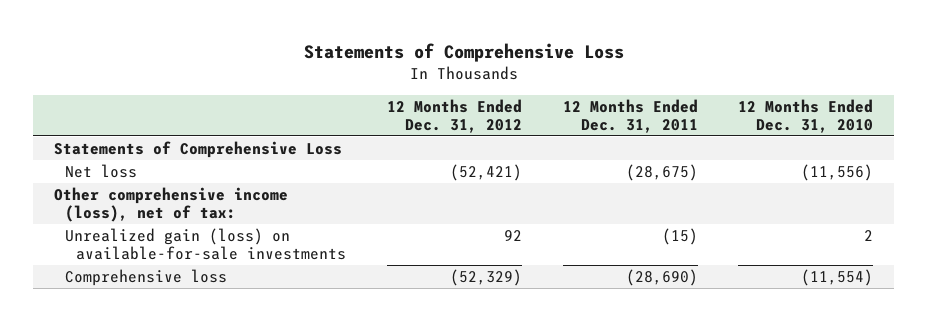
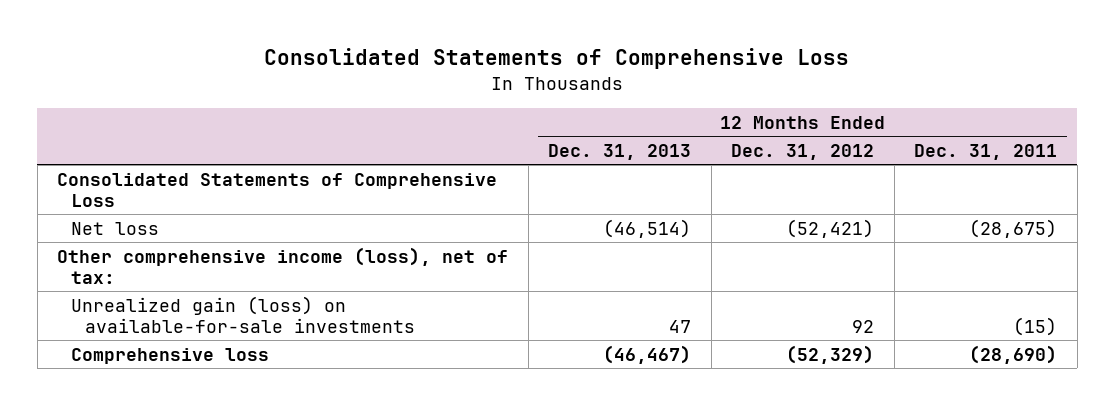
- Statements of Comprehensive Loss
+ Consolidated Statements of Comprehensive Loss
- | 12 Months Ended Dec. 31, 2012 | 12 Months Ended Dec. 31, 2011 | 12 Months Ended Dec. 31, 2010
+ | 12 Months Ended Dec. 31, 2013 | 12 Months Ended Dec. 31, 2012 | 12 Months Ended Dec. 31, 2011
- Statements of Comprehensive Loss
+ Consolidated Statements of Comprehensive Loss

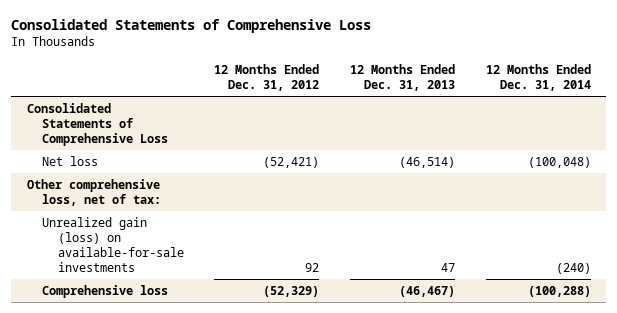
- | 12 Months Ended Dec. 31, 2013 | 12 Months Ended Dec. 31, 2012 | 12 Months Ended Dec. 31, 2011
+ | 12 Months Ended Dec. 31, 2012 | 12 Months Ended Dec. 31, 2013 | 12 Months Ended Dec. 31, 2014
- Other comprehensive income (loss), net of tax:
+ Other comprehensive loss, net of tax:

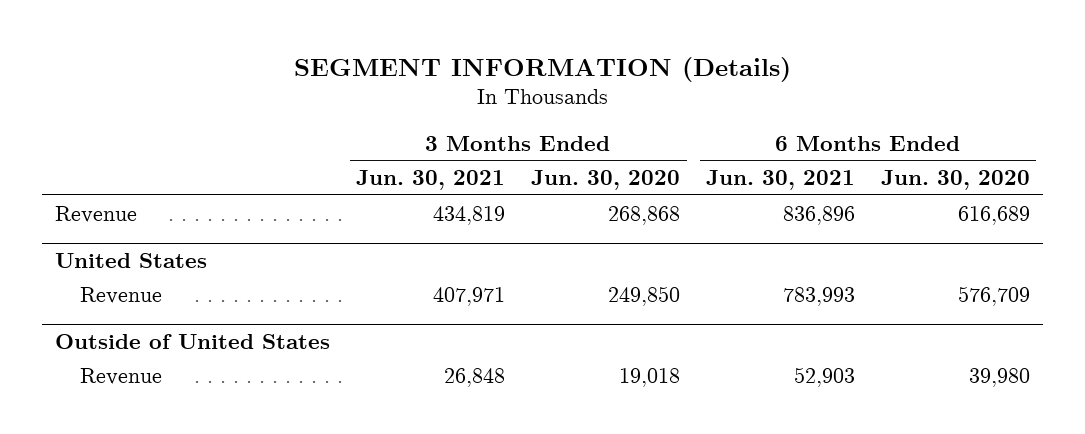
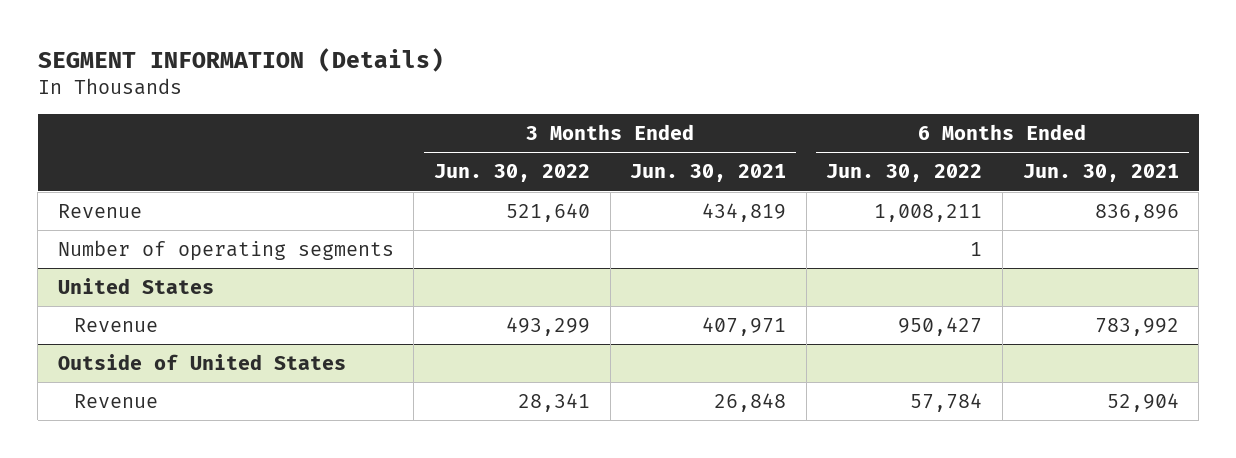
- | 3 Months Ended Jun. 30, 2021 | 3 Months Ended Jun. 30, 2020 | 6 Months Ended Jun. 30, 2021 | 6 Months Ended Jun. 30, 2020
+ | 3 Months Ended Jun. 30, 2022 | 3 Months Ended Jun. 30, 2021 | 6 Months Ended Jun. 30, 2022 | 6 Months Ended Jun. 30, 2021
+ Number of operating segments | | | 1 |
@ United States
- Revenue | 407,971 | 249,850 | 783,993 | 576,709
+ Revenue | 493,299 | 407,971 | 950,427 | 783,992
@ Outside of United States
- Revenue | 26,848 | 19,018 | 52,903 | 39,980
+ Revenue | 28,341 | 26,848 | 57,784 | 52,904

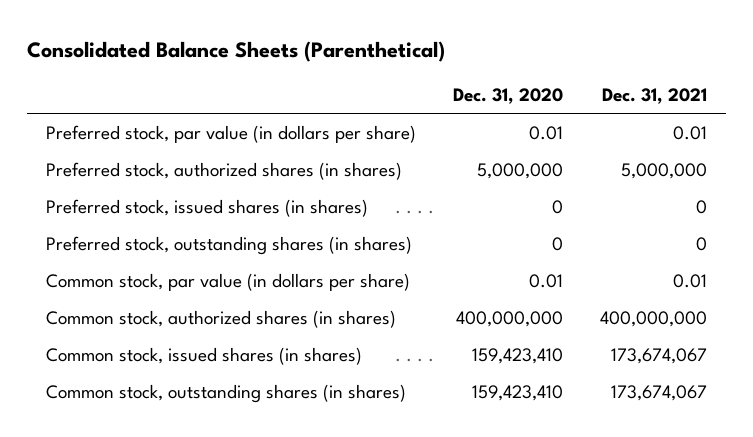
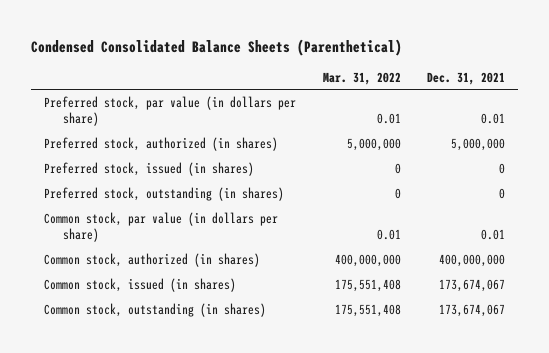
- Consolidated Balance Sheets (Parenthetical)
+ Condensed Consolidated Balance Sheets (Parenthetical)
- | Dec. 31, 2020 | Dec. 31, 2021
+ | Mar. 31, 2022 | Dec. 31, 2021
- Preferred stock, authorized shares (in shares) | 5,000,000 | 5,000,000
- Preferred stock, issued shares (in shares) | 0 | 0
- Preferred stock, outstanding shares (in shares) | 0 | 0
+ Preferred stock, authorized (in shares) | 5,000,000 | 5,000,000
+ Preferred stock, issued (in shares) | 0 | 0
+ Preferred stock, outstanding (in shares) | 0 | 0
- Common stock, authorized shares (in shares) | 400,000,000 | 400,000,000
- Common stock, issued shares (in shares) | 159,423,410 | 173,674,067
- Common stock, outstanding shares (in shares) | 159,423,410 | 173,674,067
+ Common stock, authorized (in shares) | 400,000,000 | 400,000,000
+ Common stock, issued (in shares) | 175,551,408 | 173,674,067
+ Common stock, outstanding (in shares) | 175,551,408 | 173,674,067

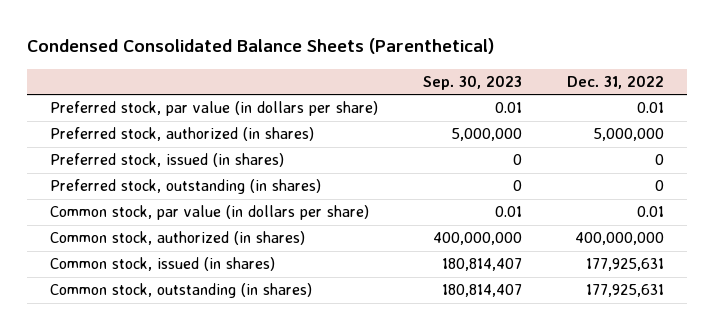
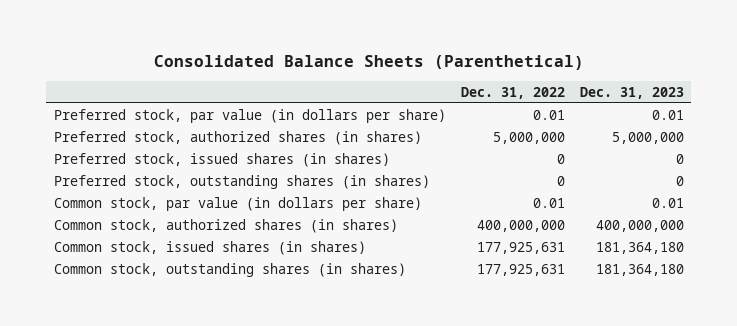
- Condensed Consolidated Balance Sheets (Parenthetical)
+ Consolidated Balance Sheets (Parenthetical)
- | Sep. 30, 2023 | Dec. 31, 2022
+ | Dec. 31, 2022 | Dec. 31, 2023
- Preferred stock, authorized (in shares) | 5,000,000 | 5,000,000
- Preferred stock, issued (in shares) | 0 | 0
- Preferred stock, outstanding (in shares) | 0 | 0
+ Preferred stock, authorized shares (in shares) | 5,000,000 | 5,000,000
+ Preferred stock, issued shares (in shares) | 0 | 0
+ Preferred stock, outstanding shares (in shares) | 0 | 0
- Common stock, authorized (in shares) | 400,000,000 | 400,000,000
- Common stock, issued (in shares) | 180,814,407 | 177,925,631
- Common stock, outstanding (in shares) | 180,814,407 | 177,925,631
+ Common stock, authorized shares (in shares) | 400,000,000 | 400,000,000
+ Common stock, issued shares (in shares) | 177,925,631 | 181,364,180
+ Common stock, outstanding shares (in shares) | 177,925,631 | 181,364,180

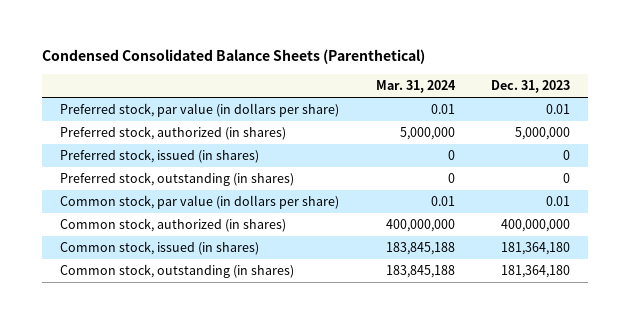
- Consolidated Balance Sheets (Parenthetical)
+ Condensed Consolidated Balance Sheets (Parenthetical)
- | Dec. 31, 2022 | Dec. 31, 2023
+ | Mar. 31, 2024 | Dec. 31, 2023
- Preferred stock, authorized shares (in shares) | 5,000,000 | 5,000,000
- Preferred stock, issued shares (in shares) | 0 | 0
- Preferred stock, outstanding shares (in shares) | 0 | 0
+ Preferred stock, authorized (in shares) | 5,000,000 | 5,000,000
+ Preferred stock, issued (in shares) | 0 | 0
+ Preferred stock, outstanding (in shares) | 0 | 0
- Common stock, authorized shares (in shares) | 400,000,000 | 400,000,000
- Common stock, issued shares (in shares) | 177,925,631 | 181,364,180
- Common stock, outstanding shares (in shares) | 177,925,631 | 181,364,180
+ Common stock, authorized (in shares) | 400,000,000 | 400,000,000
+ Common stock, issued (in shares) | 183,845,188 | 181,364,180
+ Common stock, outstanding (in shares) | 183,845,188 | 181,364,180

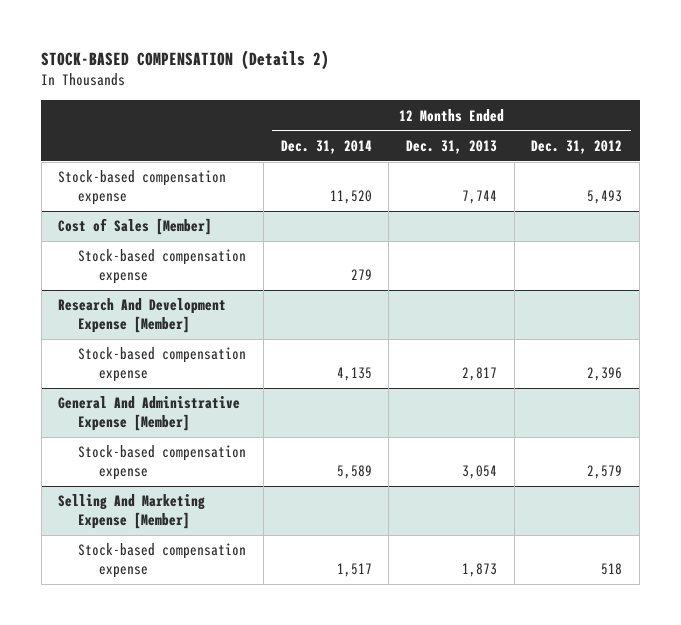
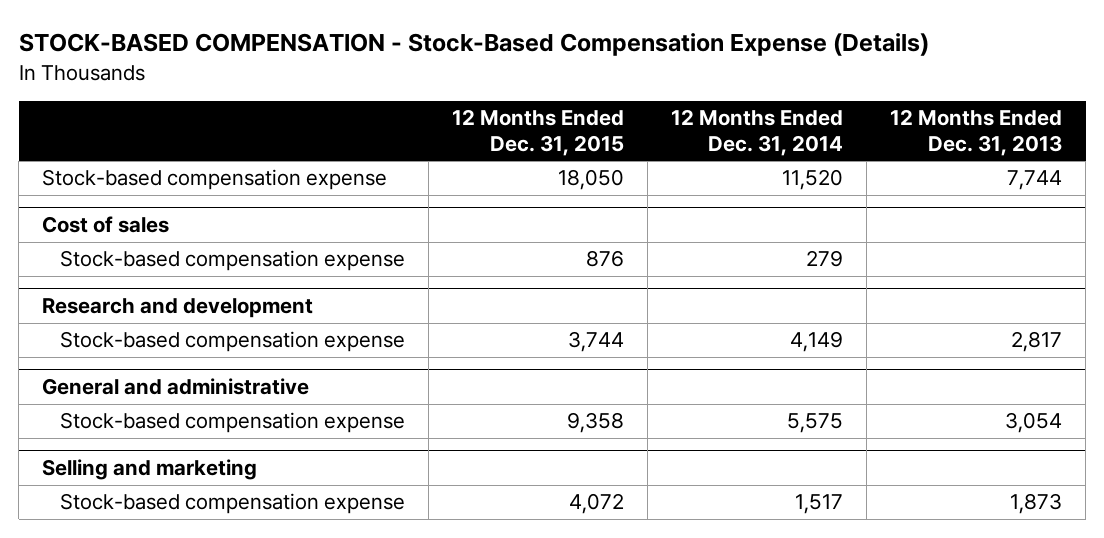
- STOCK-BASED COMPENSATION (Details 2)
+ STOCK-BASED COMPENSATION - Stock-Based Compensation Expense (Details)
- | 12 Months Ended Dec. 31, 2014 | 12 Months Ended Dec. 31, 2013 | 12 Months Ended Dec. 31, 2012
+ | 12 Months Ended Dec. 31, 2015 | 12 Months Ended Dec. 31, 2014 | 12 Months Ended Dec. 31, 2013
- Cost of Sales [Member]
+ Cost of sales
- Research And Development Expense [Member]
- Stock-based compensation expense | 4,135 | 2,817 | 2,396
- General And Administrative Expense [Member]
- Stock-based compensation expense | 5,589 | 3,054 | 2,579
- Selling And Marketing Expense [Member]
+ Research and development
+ Stock-based compensation expense | 3,744 | 4,149 | 2,817
+ General and administrative
+ Stock-based compensation expense | 9,358 | 5,575 | 3,054
+ Selling and marketing

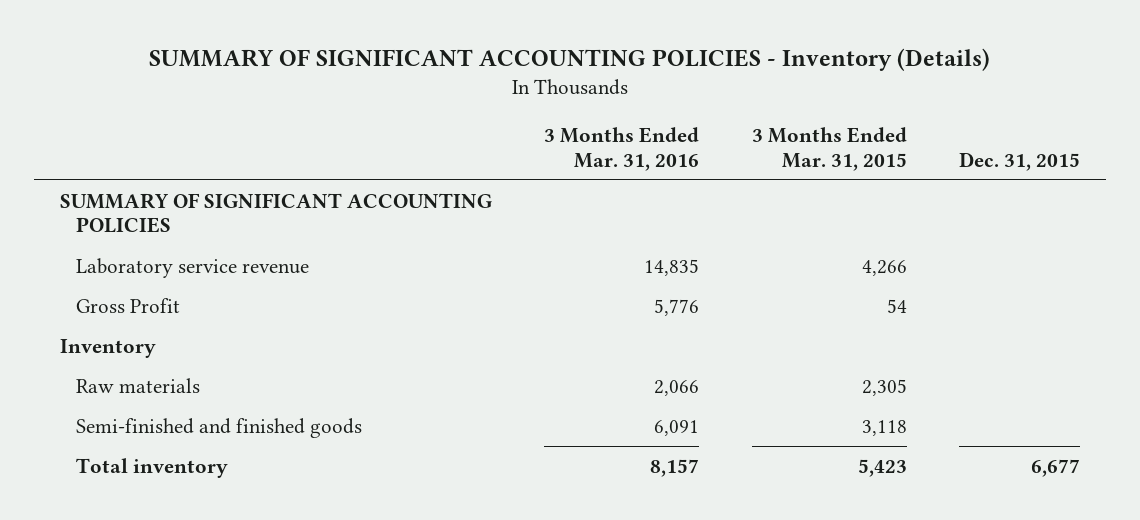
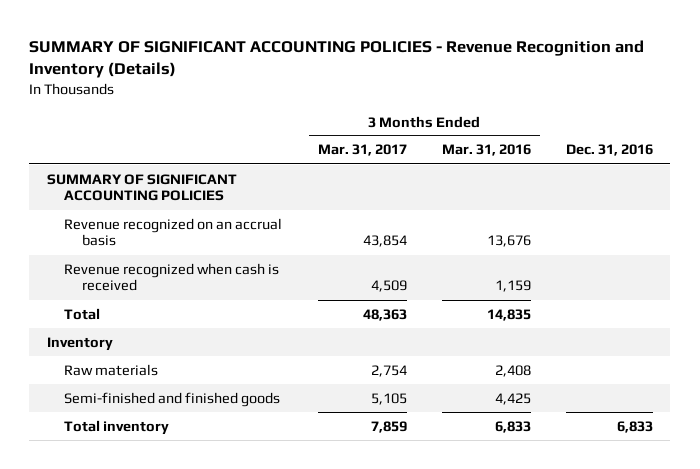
- SUMMARY OF SIGNIFICANT ACCOUNTING POLICIES - Inventory (Details)
+ SUMMARY OF SIGNIFICANT ACCOUNTING POLICIES - Revenue Recognition and Inventory (Details)
- | 3 Months Ended Mar. 31, 2016 | 3 Months Ended Mar. 31, 2015 | Dec. 31, 2015
+ | 3 Months Ended Mar. 31, 2017 | 3 Months Ended Mar. 31, 2016 | Dec. 31, 2016
- Laboratory service revenue | 14,835 | 4,266 |
- Gross Profit | 5,776 | 54 |
+ Revenue recognized on an accrual basis | 43,854 | 13,676 |
+ Revenue recognized when cash is received | 4,509 | 1,159 |
+ Total | 48,363 | 14,835 |
- Raw materials | 2,066 | 2,305 |
- Semi-finished and finished goods | 6,091 | 3,118 |
- Total inventory | 8,157 | 5,423 | 6,677
+ Raw materials | 2,754 | 2,408 |
+ Semi-finished and finished goods | 5,105 | 4,425 |
+ Total inventory | 7,859 | 6,833 | 6,833

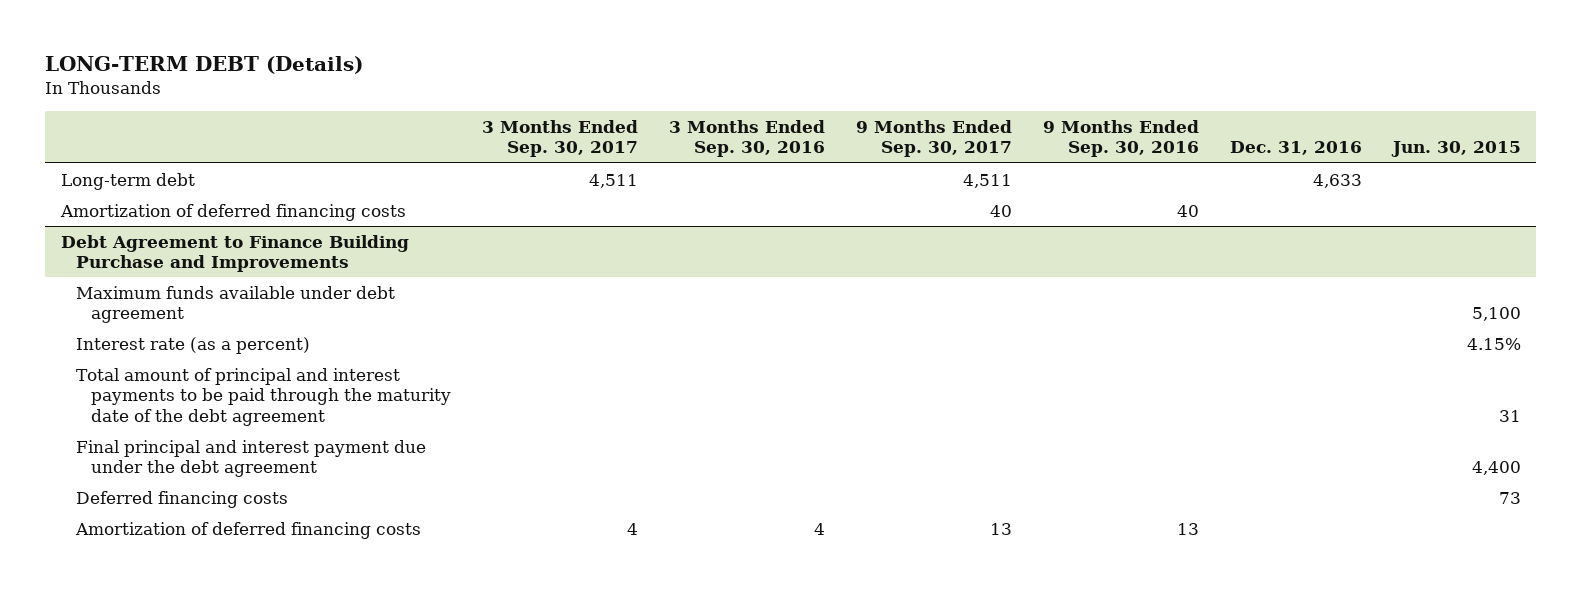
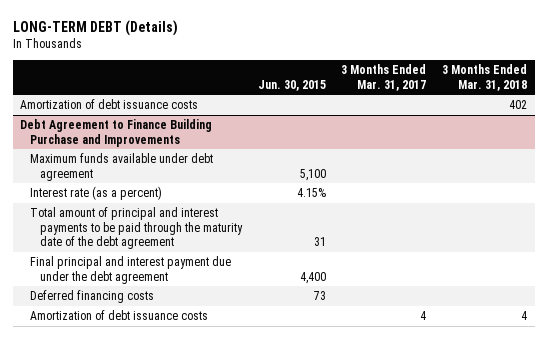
- | 3 Months Ended Sep. 30, 2017 | 3 Months Ended Sep. 30, 2016 | 9 Months Ended Sep. 30, 2017 | 9 Months Ended Sep. 30, 2016 | Dec. 31, 2016 | Jun. 30, 2015
+ | Jun. 30, 2015 | 3 Months Ended Mar. 31, 2017 | 3 Months Ended Mar. 31, 2018
- Long-term debt | 4,511 | | 4,511 | | 4,633 |
- Amortization of deferred financing costs | | | 40 | 40 | |
+ Amortization of debt issuance costs | | | 402
@ Debt Agreement to Finance Building Purchase and Improvements
- Amortization of deferred financing costs | 4 | 4 | 13 | 13 | |
+ Amortization of debt issuance costs | | 4 | 4

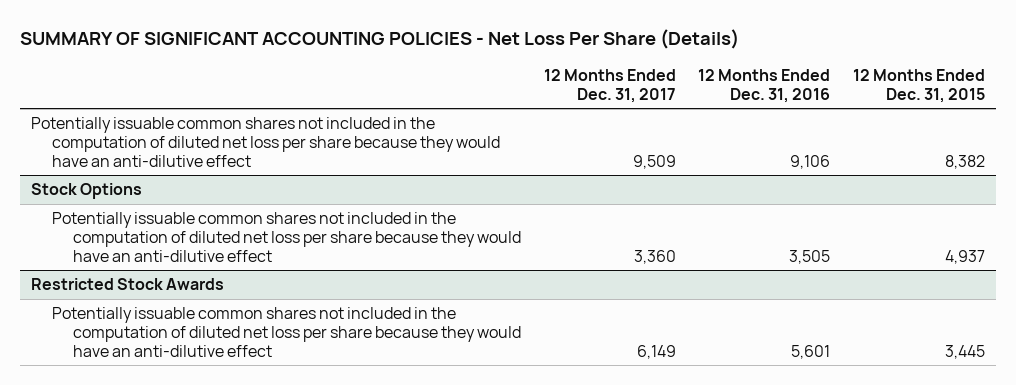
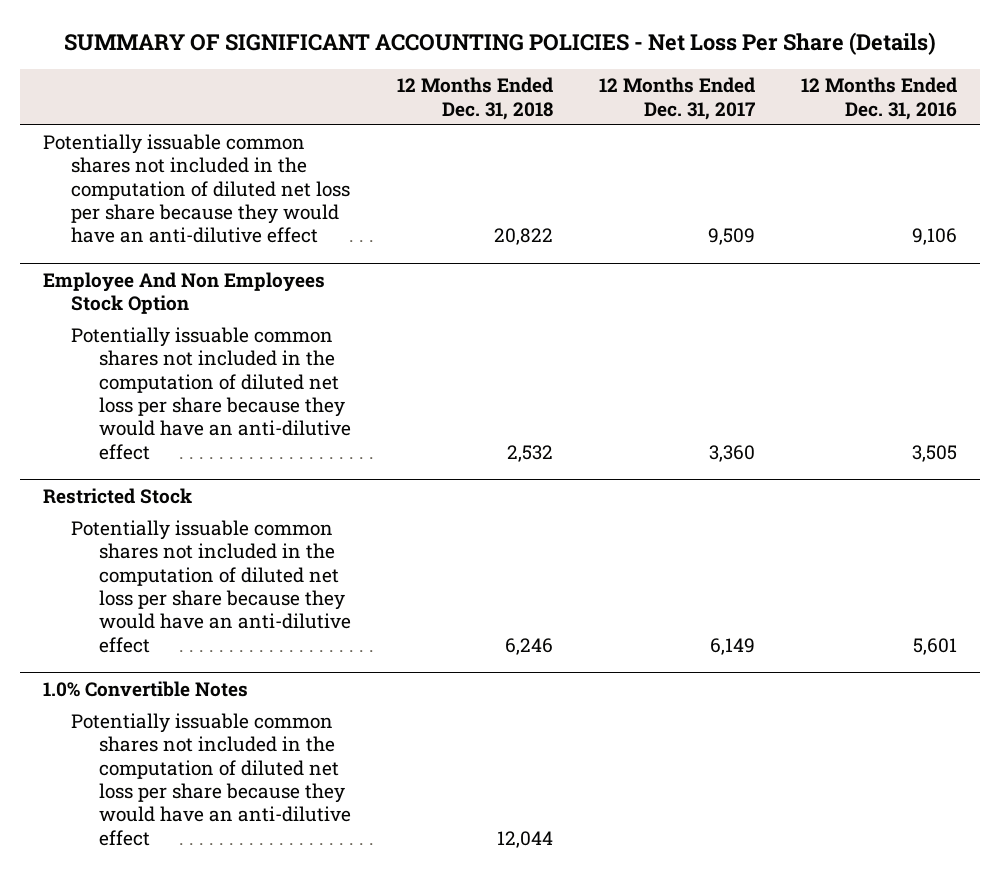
- | 12 Months Ended Dec. 31, 2017 | 12 Months Ended Dec. 31, 2016 | 12 Months Ended Dec. 31, 2015
+ | 12 Months Ended Dec. 31, 2018 | 12 Months Ended Dec. 31, 2017 | 12 Months Ended Dec. 31, 2016
- Stock Options
+ Employee And Non Employees Stock Option
- Restricted Stock Awards
+ Restricted Stock
+ 1.0% Convertible Notes
+ Potentially issuable common shares not included in the computation of diluted net loss per share because they would have an anti-dilutive effect | 12,044 | |

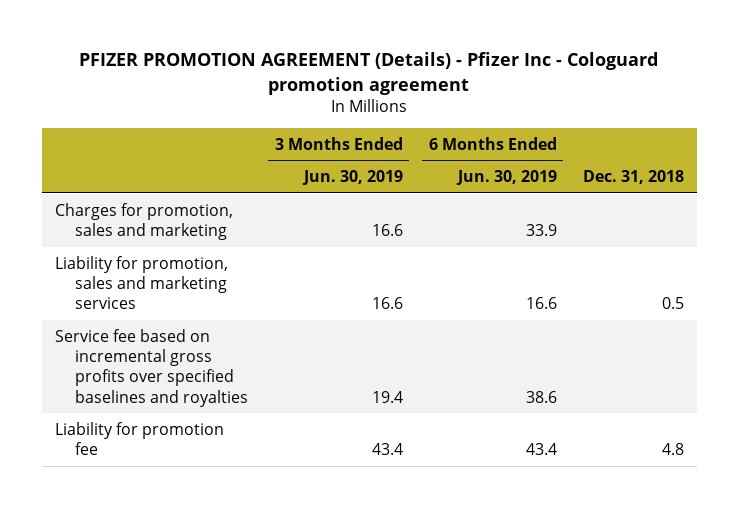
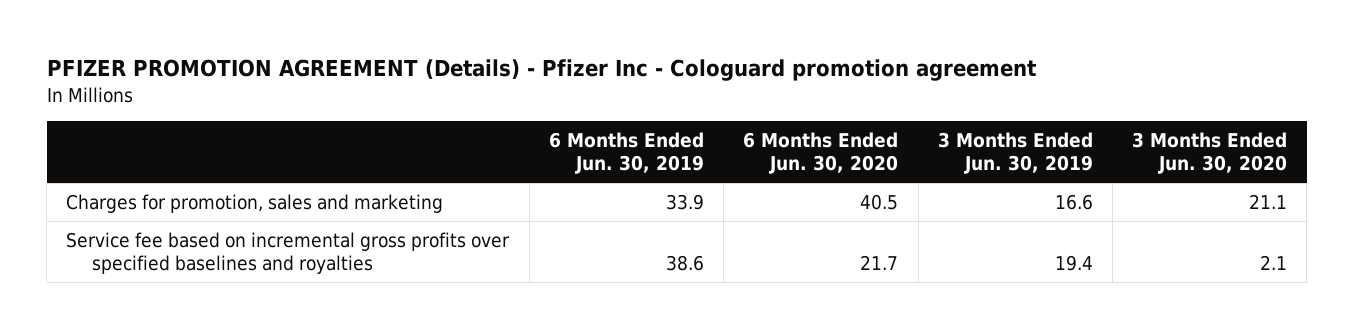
- | 3 Months Ended Jun. 30, 2019 | 6 Months Ended Jun. 30, 2019 | Dec. 31, 2018
+ | 6 Months Ended Jun. 30, 2019 | 6 Months Ended Jun. 30, 2020 | 3 Months Ended Jun. 30, 2019 | 3 Months Ended Jun. 30, 2020
- Liability for promotion, sales and marketing services | 16.6 | 16.6 | 0.5
- Liability for promotion fee | 43.4 | 43.4 | 4.8

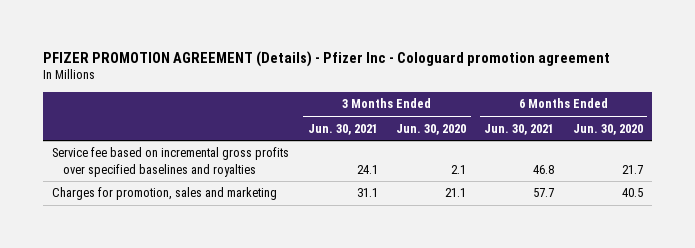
- | 6 Months Ended Jun. 30, 2019 | 6 Months Ended Jun. 30, 2020 | 3 Months Ended Jun. 30, 2019 | 3 Months Ended Jun. 30, 2020
+ | 3 Months Ended Jun. 30, 2021 | 3 Months Ended Jun. 30, 2020 | 6 Months Ended Jun. 30, 2021 | 6 Months Ended Jun. 30, 2020
moved down: Charges for promotion, sales and marketing | 31.1 | 21.1 | 57.7 | 40.5

